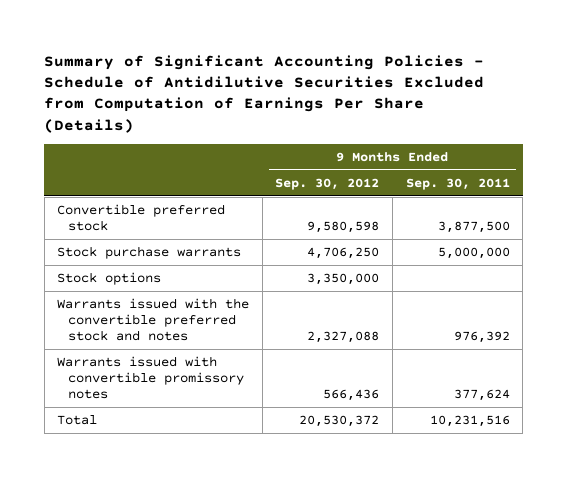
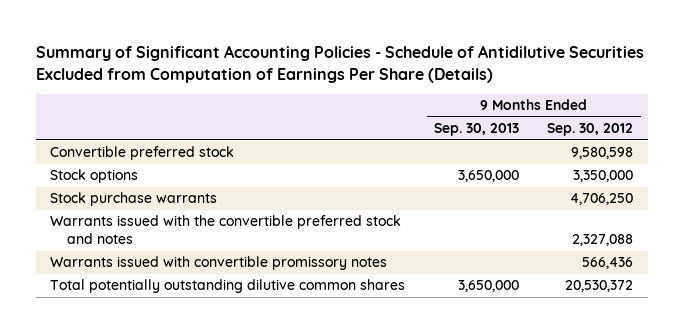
- | 9 Months Ended Sep. 30, 2012 | 9 Months Ended Sep. 30, 2011
+ | 9 Months Ended Sep. 30, 2013 | 9 Months Ended Sep. 30, 2012
moved down: Stock purchase warrants | | 4,706,250
- Total | 20,530,372 | 10,231,516
+ Total potentially outstanding dilutive common shares | 3,650,000 | 20,530,372

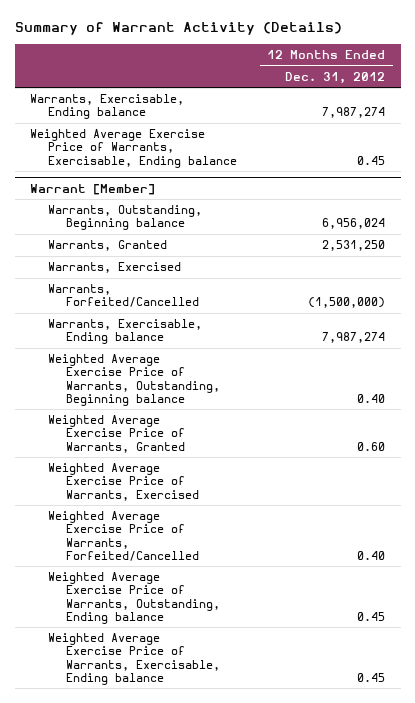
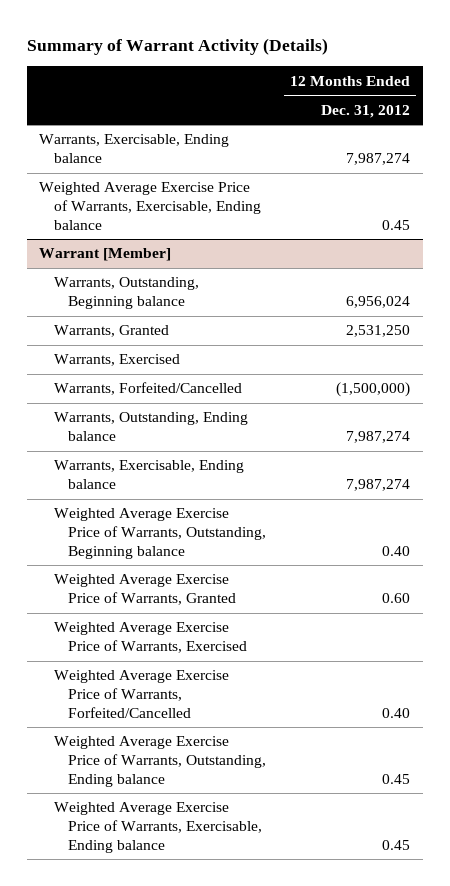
@ Warrant [Member]
+ Warrants, Outstanding, Ending balance | 7,987,274

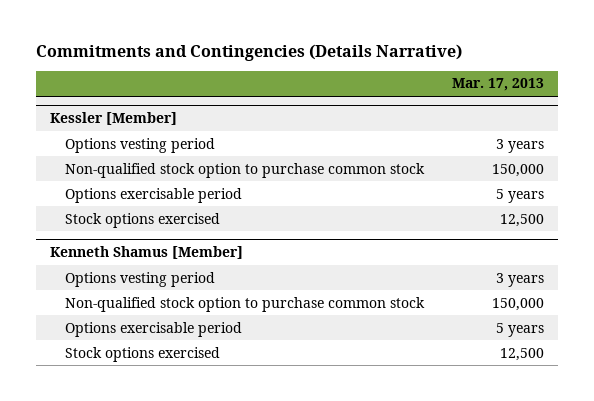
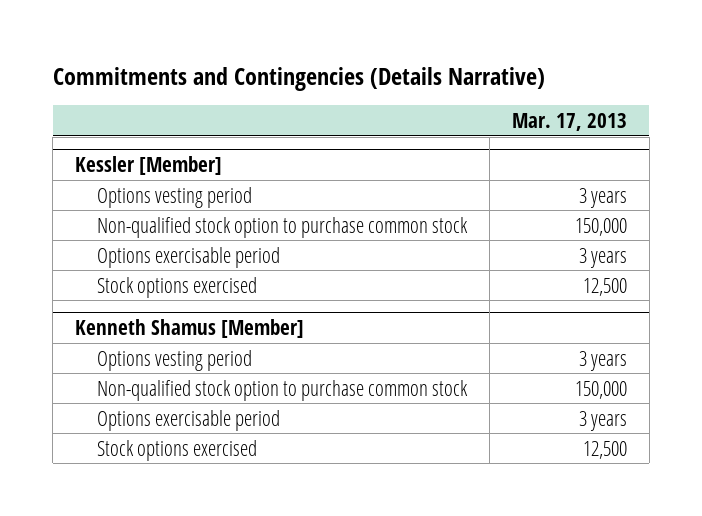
@ Kessler [Member]
- Options exercisable period | 5 years
+ Options exercisable period | 3 years
@ Kenneth Shamus [Member]
- Options exercisable period | 5 years
+ Options exercisable period | 3 years

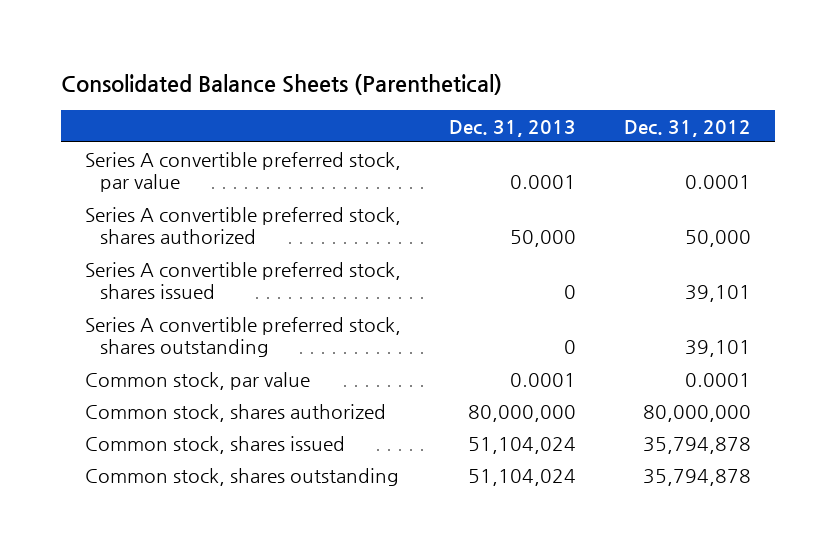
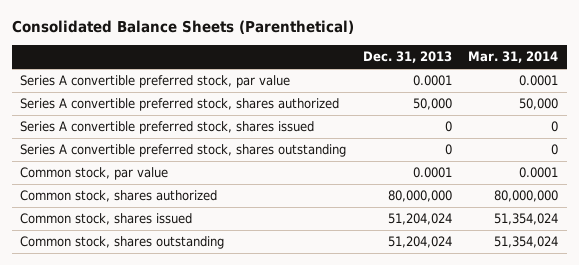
- | Dec. 31, 2013 | Dec. 31, 2012
+ | Dec. 31, 2013 | Mar. 31, 2014
- Common stock, shares issued | 51,104,024 | 35,794,878
- Common stock, shares outstanding | 51,104,024 | 35,794,878
+ Common stock, shares issued | 51,204,024 | 51,354,024
+ Common stock, shares outstanding | 51,204,024 | 51,354,024

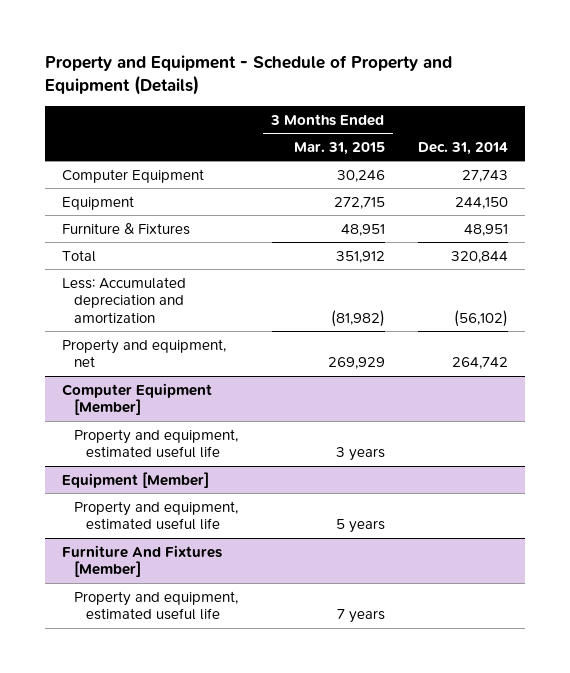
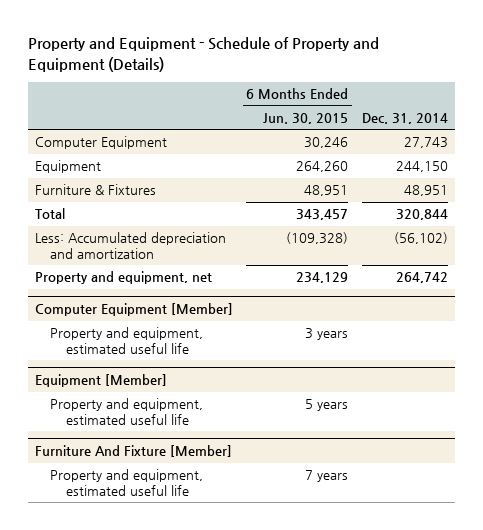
- | 3 Months Ended Mar. 31, 2015 | Dec. 31, 2014
+ | 6 Months Ended Jun. 30, 2015 | Dec. 31, 2014
- Furniture And Fixtures [Member]
+ Furniture And Fixture [Member]

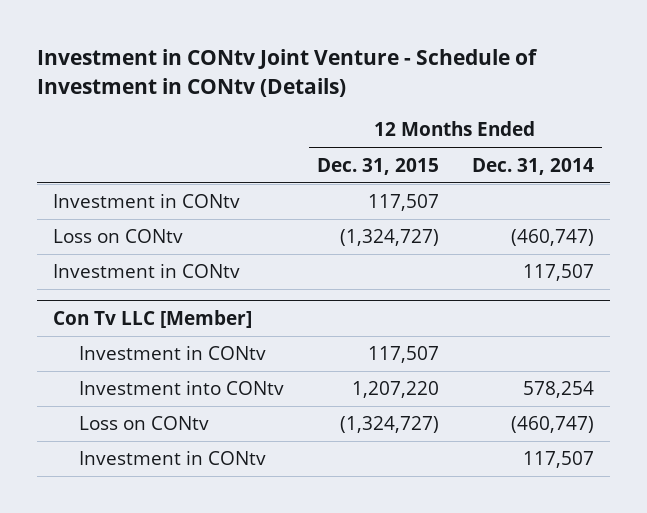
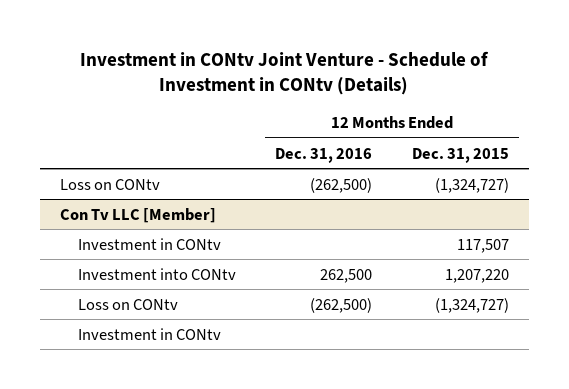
- | 12 Months Ended Dec. 31, 2015 | 12 Months Ended Dec. 31, 2014
+ | 12 Months Ended Dec. 31, 2016 | 12 Months Ended Dec. 31, 2015
- Investment in CONtv | 117,507 |
- Investment in CONtv | | 117,507

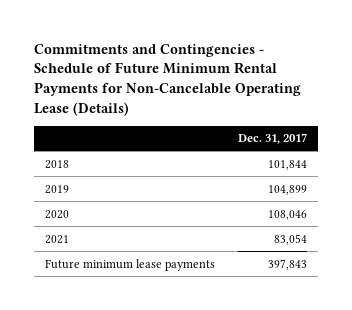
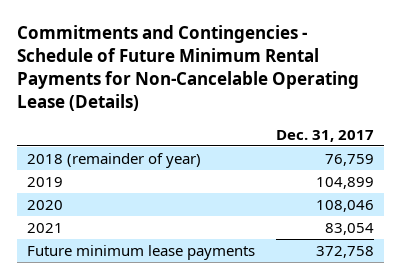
- 2018 | 101,844
+ 2018 (remainder of year) | 76,759
- Future minimum lease payments | 397,843
+ Future minimum lease payments | 372,758

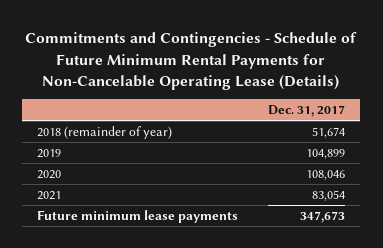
- 2018 (remainder of year) | 76,759
+ 2018 (remainder of year) | 51,674
- Future minimum lease payments | 372,758
+ Future minimum lease payments | 347,673

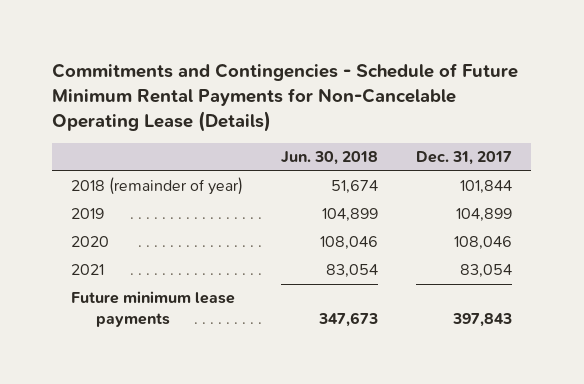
- | Dec. 31, 2017
+ | Jun. 30, 2018 | Dec. 31, 2017
- 2018 (remainder of year) | 51,674
+ 2018 (remainder of year) | 51,674 | 101,844
- Future minimum lease payments | 347,673
+ Future minimum lease payments | 347,673 | 397,843

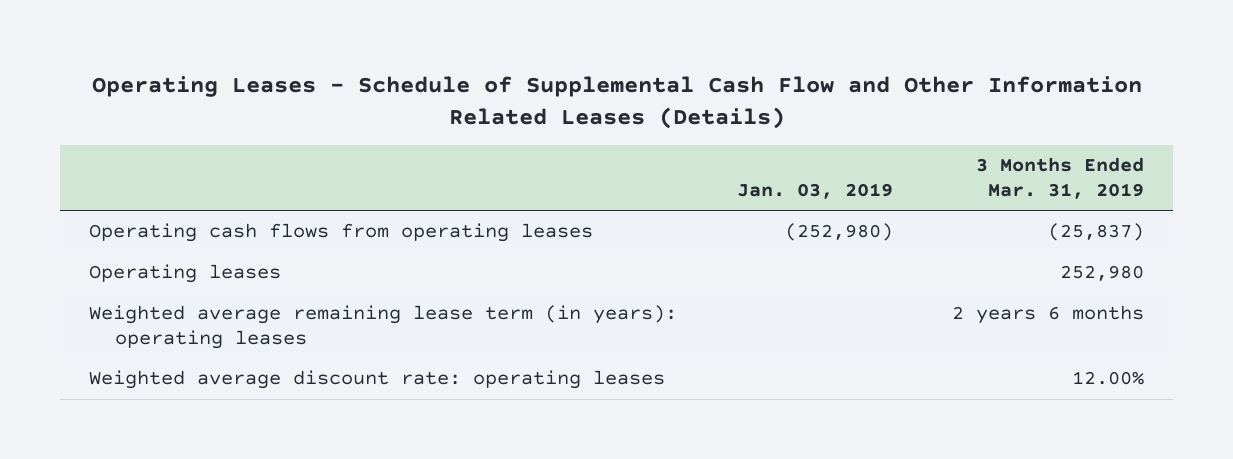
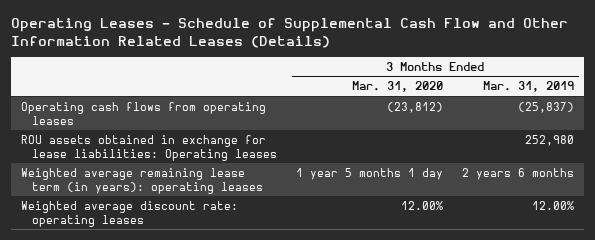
- | Jan. 03, 2019 | 3 Months Ended Mar. 31, 2019
+ | 3 Months Ended Mar. 31, 2020 | 3 Months Ended Mar. 31, 2019
- Operating leases | | 252,980
+ ROU assets obtained in exchange for lease liabilities: Operating leases | | 252,980

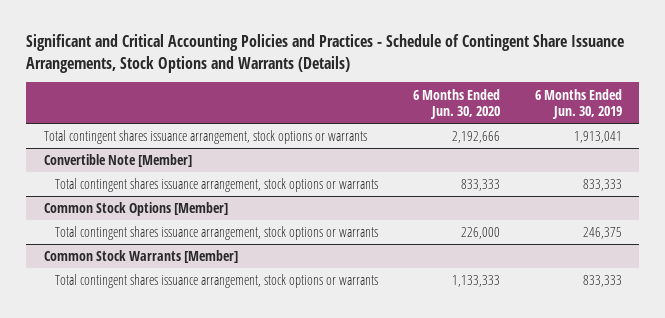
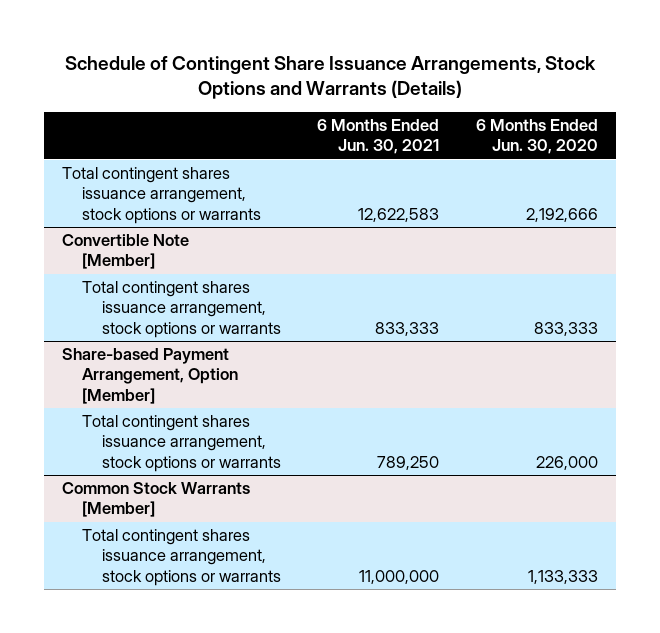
- Significant and Critical Accounting Policies and Practices - Schedule of Contingent Share Issuance Arrangements, Stock Options and Warrants (Details)
+ Schedule of Contingent Share Issuance Arrangements, Stock Options and Warrants (Details)
- | 6 Months Ended Jun. 30, 2020 | 6 Months Ended Jun. 30, 2019
+ | 6 Months Ended Jun. 30, 2021 | 6 Months Ended Jun. 30, 2020
- Common Stock Options [Member]
+ Share-based Payment Arrangement, Option [Member]

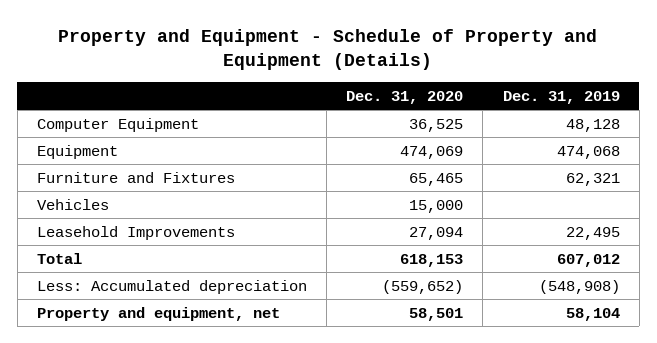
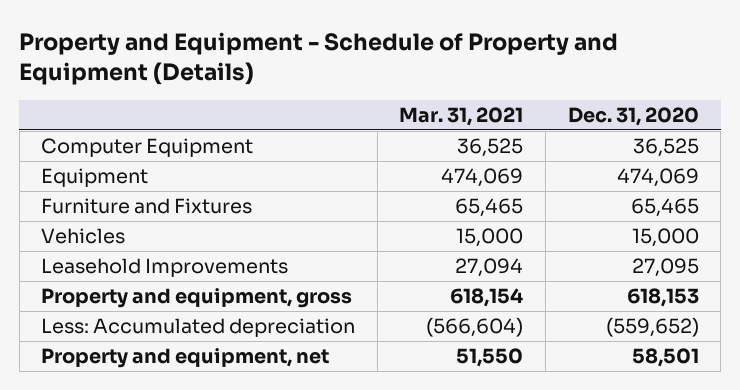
- | Dec. 31, 2020 | Dec. 31, 2019
+ | Mar. 31, 2021 | Dec. 31, 2020
- Leasehold Improvements | 27,094 | 22,495
- Total | 618,153 | 607,012
+ Leasehold Improvements | 27,094 | 27,095
+ Property and equipment, gross | 618,154 | 618,153

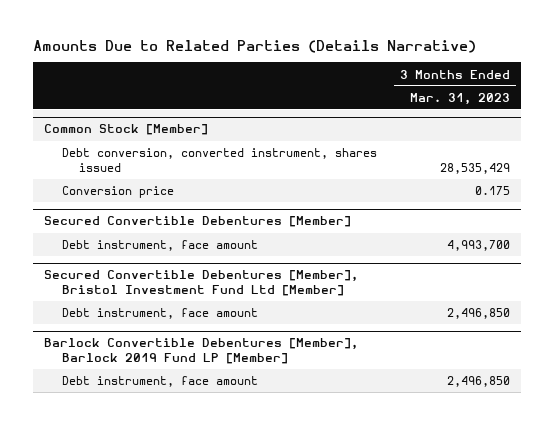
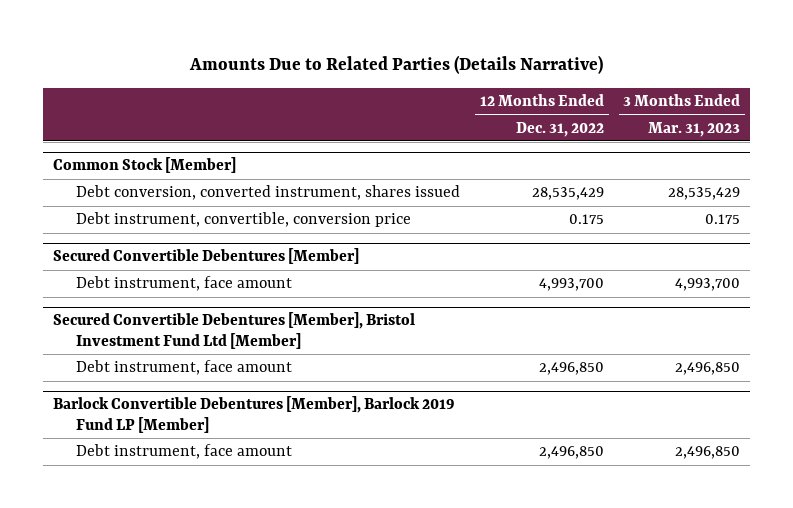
- | 3 Months Ended Mar. 31, 2023
+ | 12 Months Ended Dec. 31, 2022 | 3 Months Ended Mar. 31, 2023
@ Common Stock [Member]
- Conversion price | 0.175
+ Debt instrument, convertible, conversion price | 0.175 | 0.175

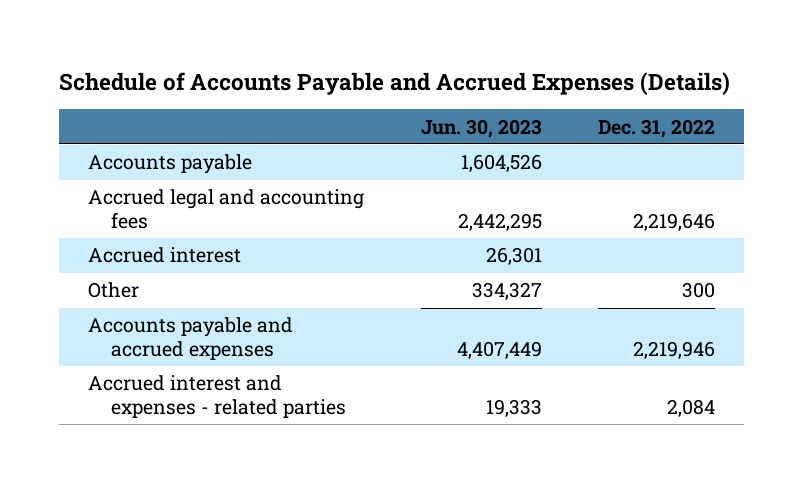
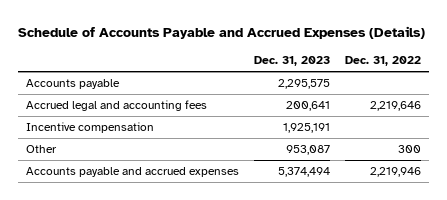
- | Jun. 30, 2023 | Dec. 31, 2022
+ | Dec. 31, 2023 | Dec. 31, 2022
- Accrued interest | 26,301 |
+ Incentive compensation | 1,925,191 |
- Accrued interest and expenses - related parties | 19,333 | 2,084

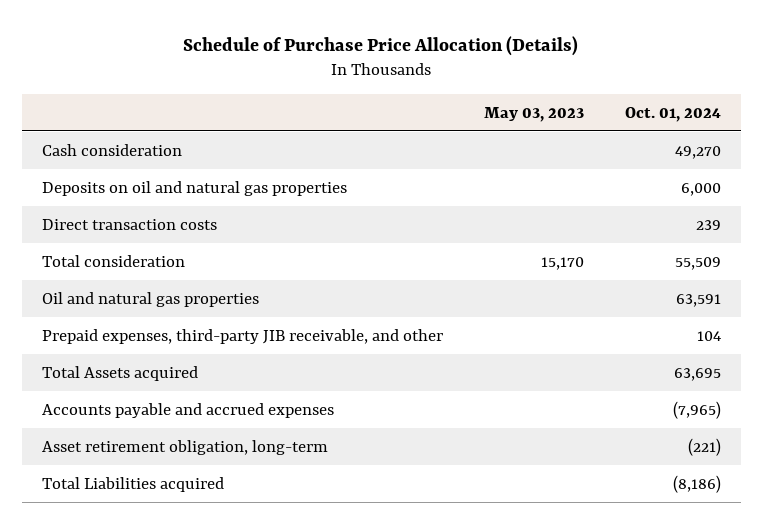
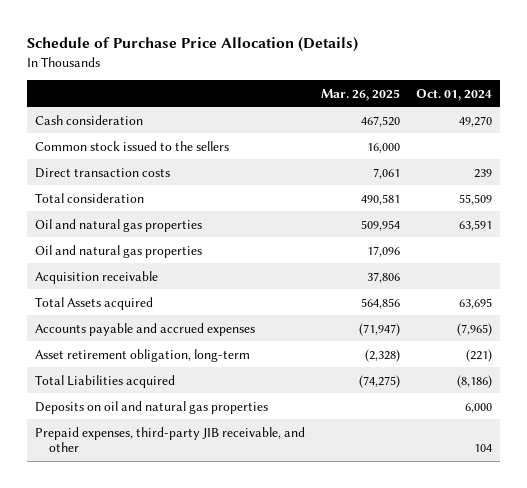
- | May 03, 2023 | Oct. 01, 2024
+ | Mar. 26, 2025 | Oct. 01, 2024
+ Common stock issued to the sellers | 16,000 |
+ Oil and natural gas properties | 17,096 |
+ Acquisition receivable | 37,806 |
moved down: Deposits on oil and natural gas properties | | 6,000
moved down: Prepaid expenses, third-party JIB receivable, and other | | 104

